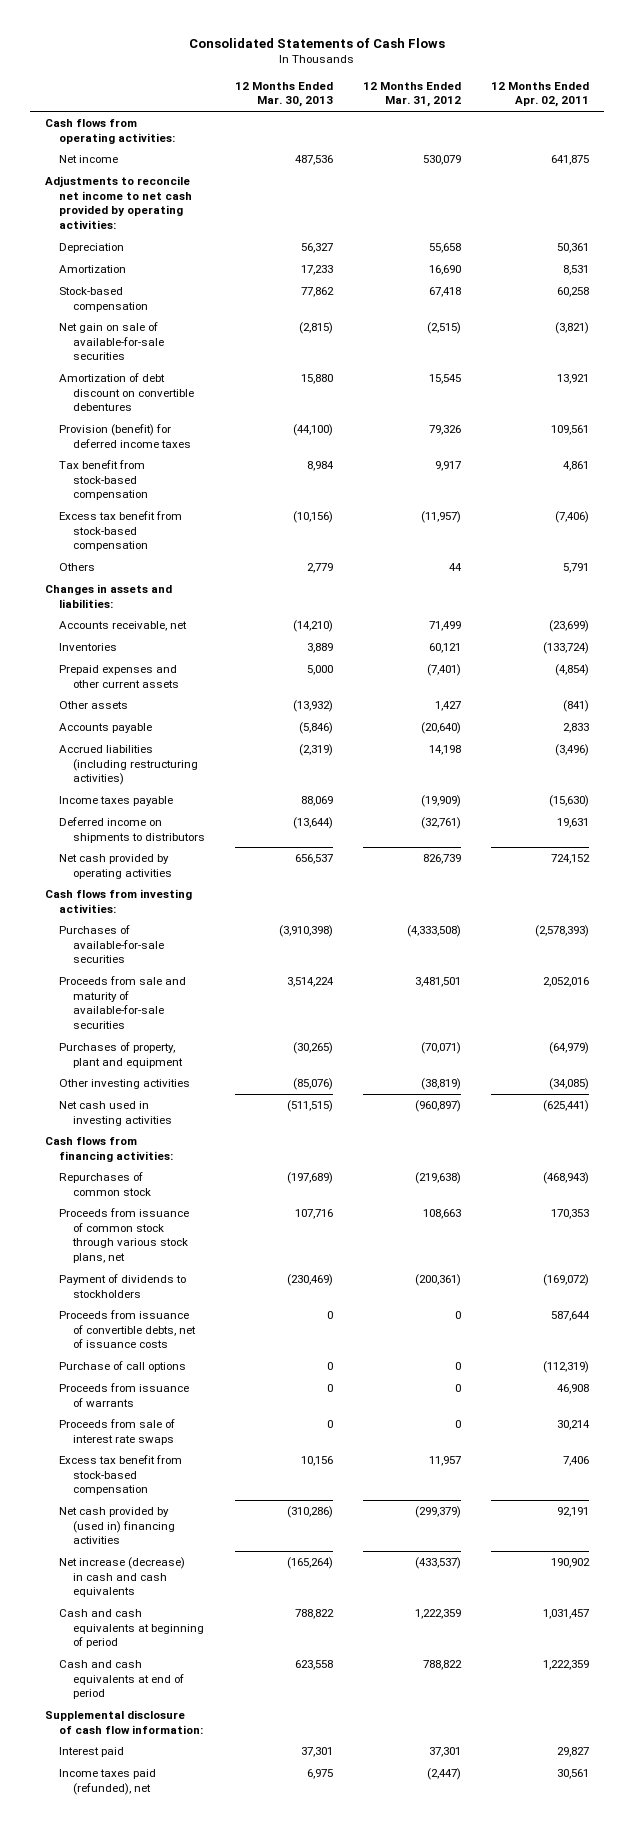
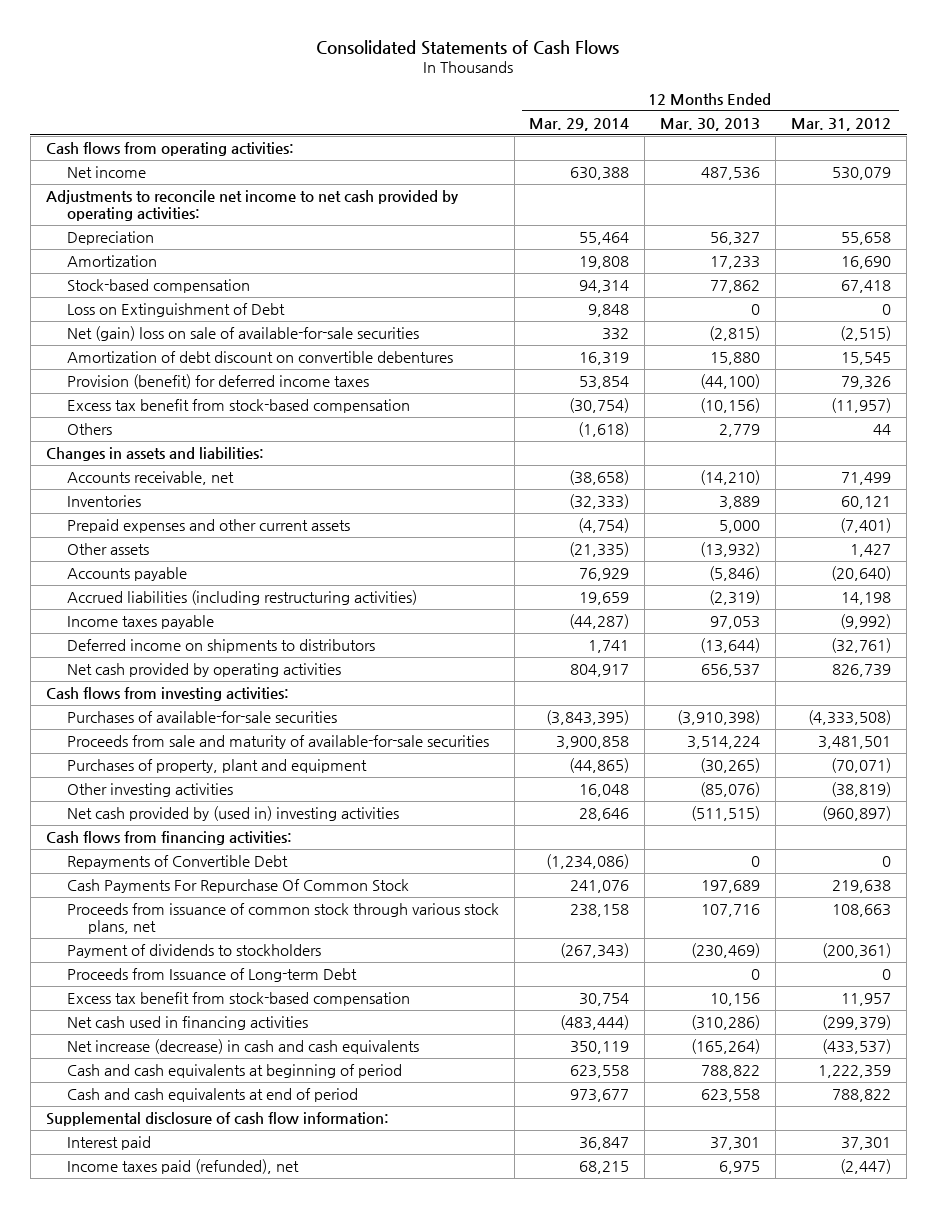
- | 12 Months Ended Mar. 30, 2013 | 12 Months Ended Mar. 31, 2012 | 12 Months Ended Apr. 02, 2011
+ | 12 Months Ended Mar. 29, 2014 | 12 Months Ended Mar. 30, 2013 | 12 Months Ended Mar. 31, 2012
- Net gain on sale of available-for-sale securities | (2,815) | (2,515) | (3,821)
+ Loss on Extinguishment of Debt | 9,848 | 0 | 0
+ Net (gain) loss on sale of available-for-sale securities | 332 | (2,815) | (2,515)
- Tax benefit from stock-based compensation | 8,984 | 9,917 | 4,861
- Income taxes payable | 88,069 | (19,909) | (15,630)
+ Income taxes payable | (44,287) | 97,053 | (9,992)
- Net cash used in investing activities | (511,515) | (960,897) | (625,441)
+ Net cash provided by (used in) investing activities | 28,646 | (511,515) | (960,897)
- Repurchases of common stock | (197,689) | (219,638) | (468,943)
+ Repayments of Convertible Debt | (1,234,086) | 0 | 0
+ Cash Payments For Repurchase Of Common Stock | 241,076 | 197,689 | 219,638
- Proceeds from issuance of convertible debts, net of issuance costs | 0 | 0 | 587,644
- Purchase of call options | 0 | 0 | (112,319)
- Proceeds from issuance of warrants | 0 | 0 | 46,908
- Proceeds from sale of interest rate swaps | 0 | 0 | 30,214
+ Proceeds from Issuance of Long-term Debt | | 0 | 0
- Net cash provided by (used in) financing activities | (310,286) | (299,379) | 92,191
+ Net cash used in financing activities | (483,444) | (310,286) | (299,379)

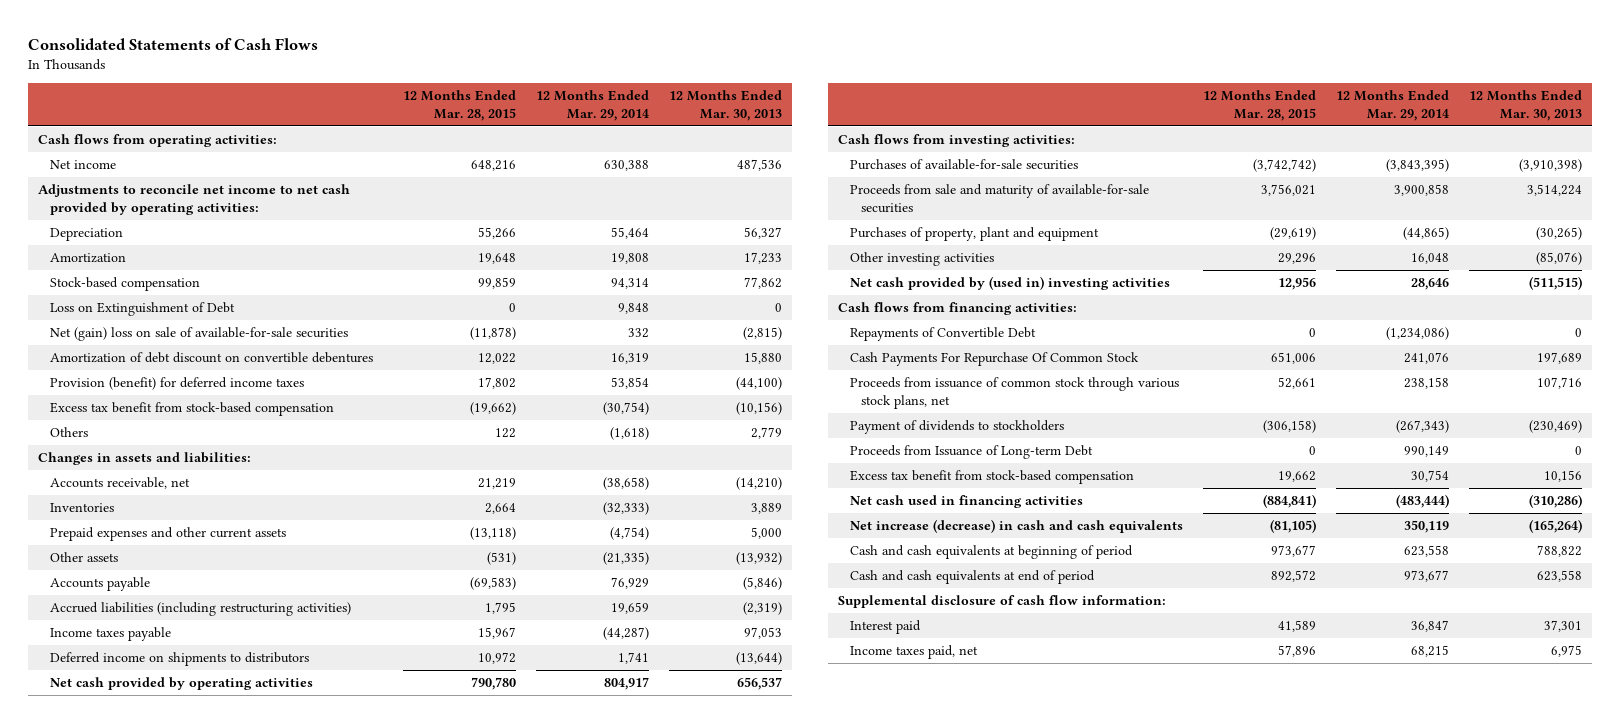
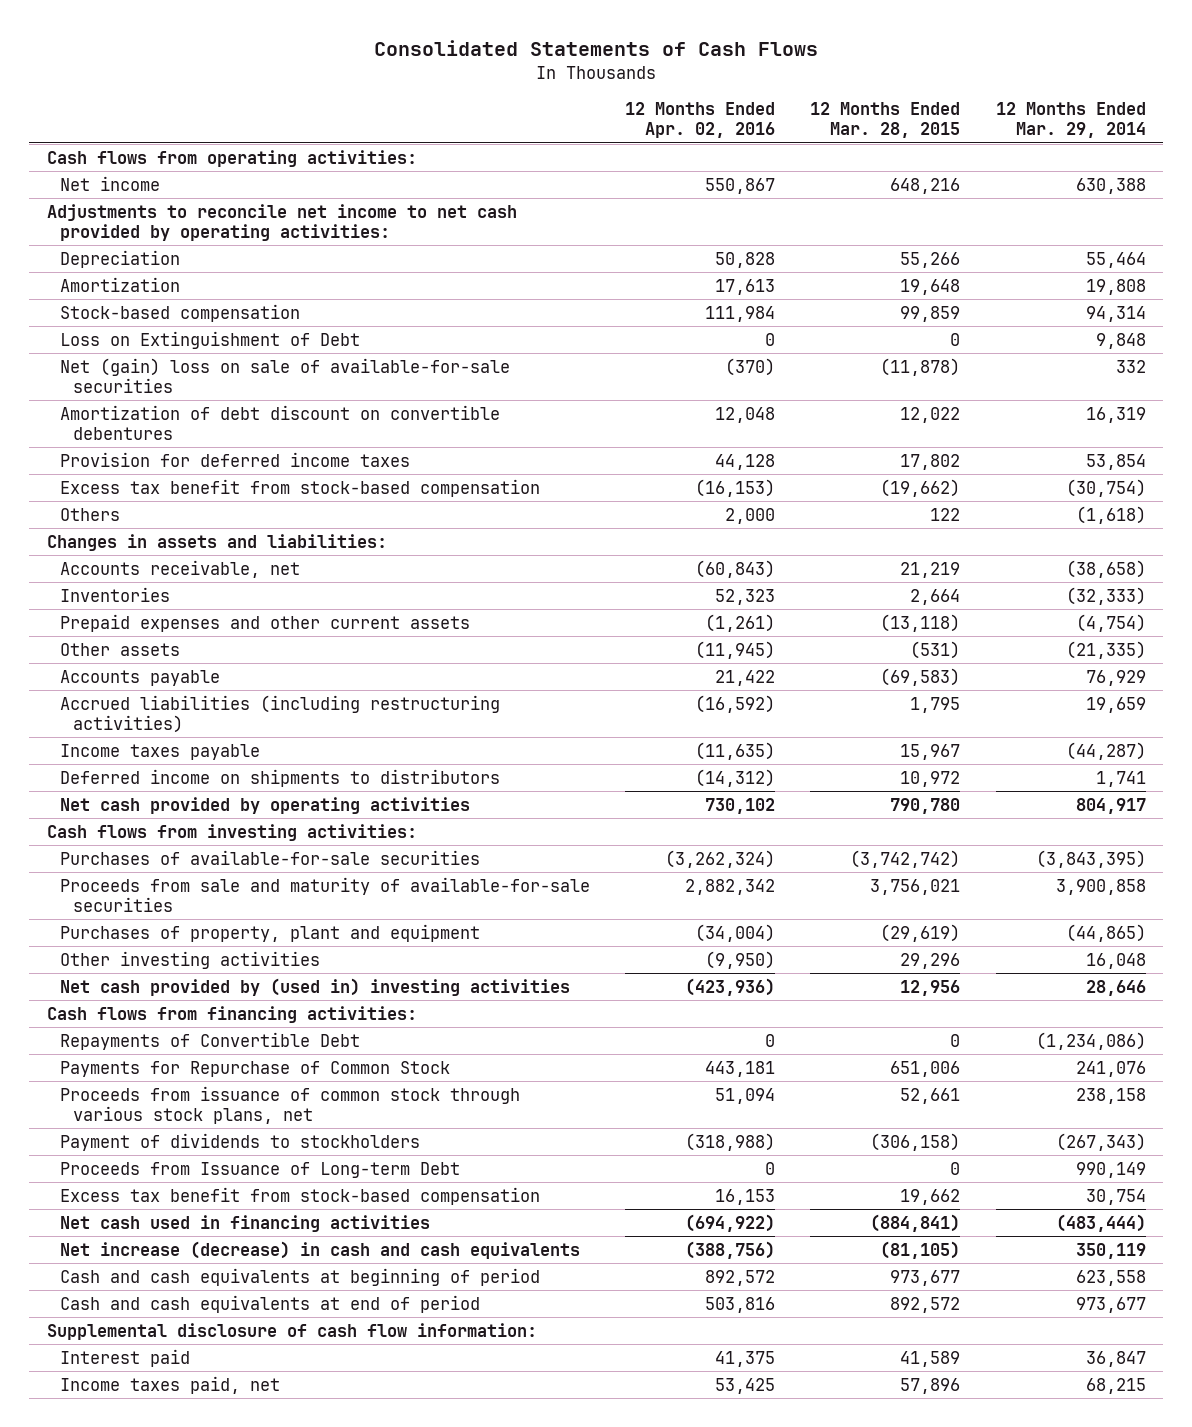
- | 12 Months Ended Mar. 28, 2015 | 12 Months Ended Mar. 29, 2014 | 12 Months Ended Mar. 30, 2013
+ | 12 Months Ended Apr. 02, 2016 | 12 Months Ended Mar. 28, 2015 | 12 Months Ended Mar. 29, 2014
- Provision (benefit) for deferred income taxes | 17,802 | 53,854 | (44,100)
+ Provision for deferred income taxes | 44,128 | 17,802 | 53,854
- Cash Payments For Repurchase Of Common Stock | 651,006 | 241,076 | 197,689
+ Payments for Repurchase of Common Stock | 443,181 | 651,006 | 241,076

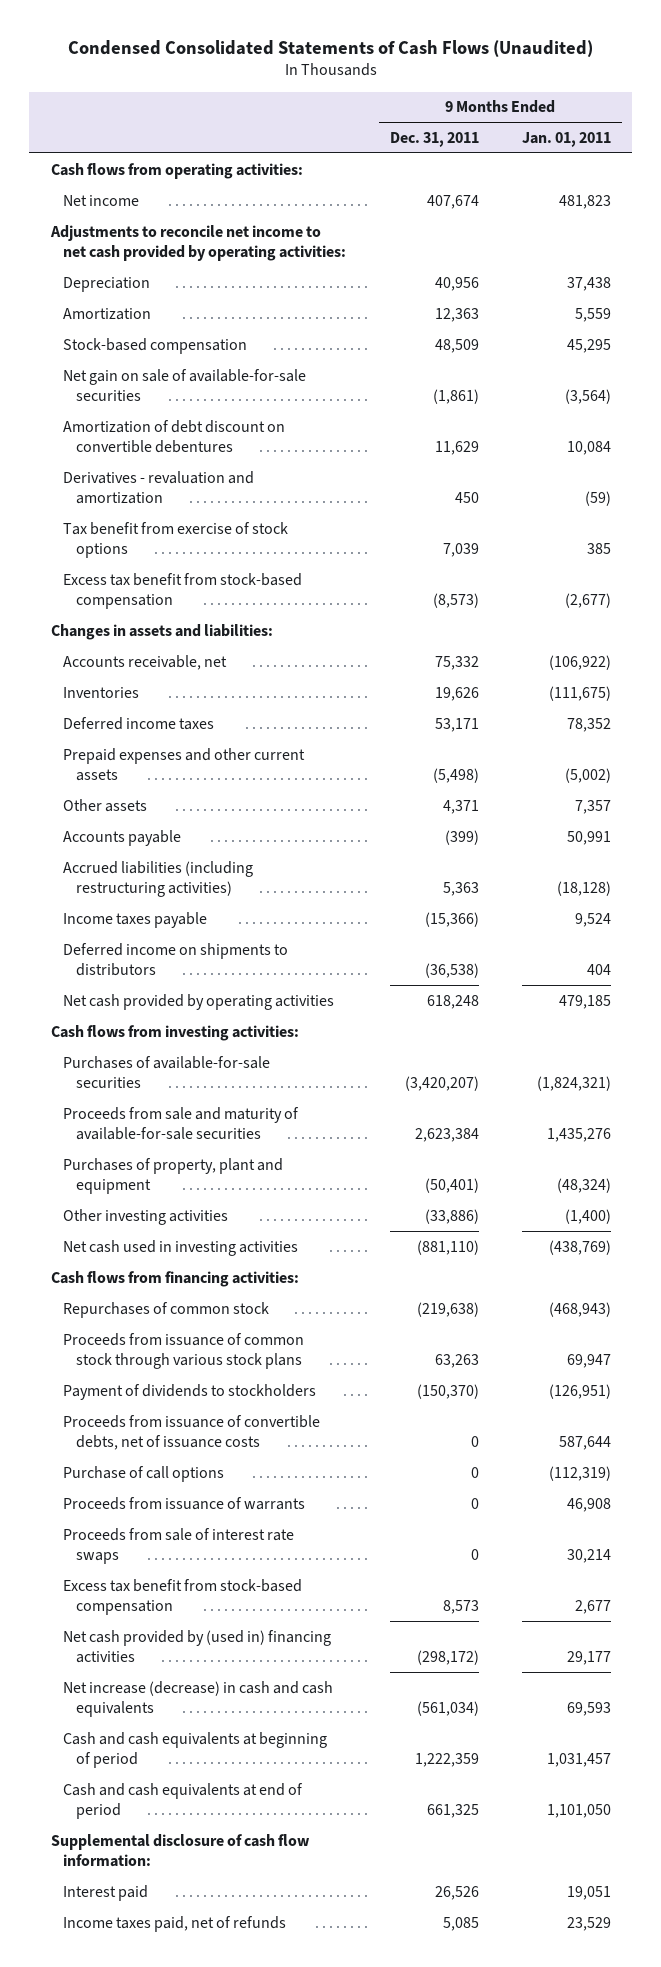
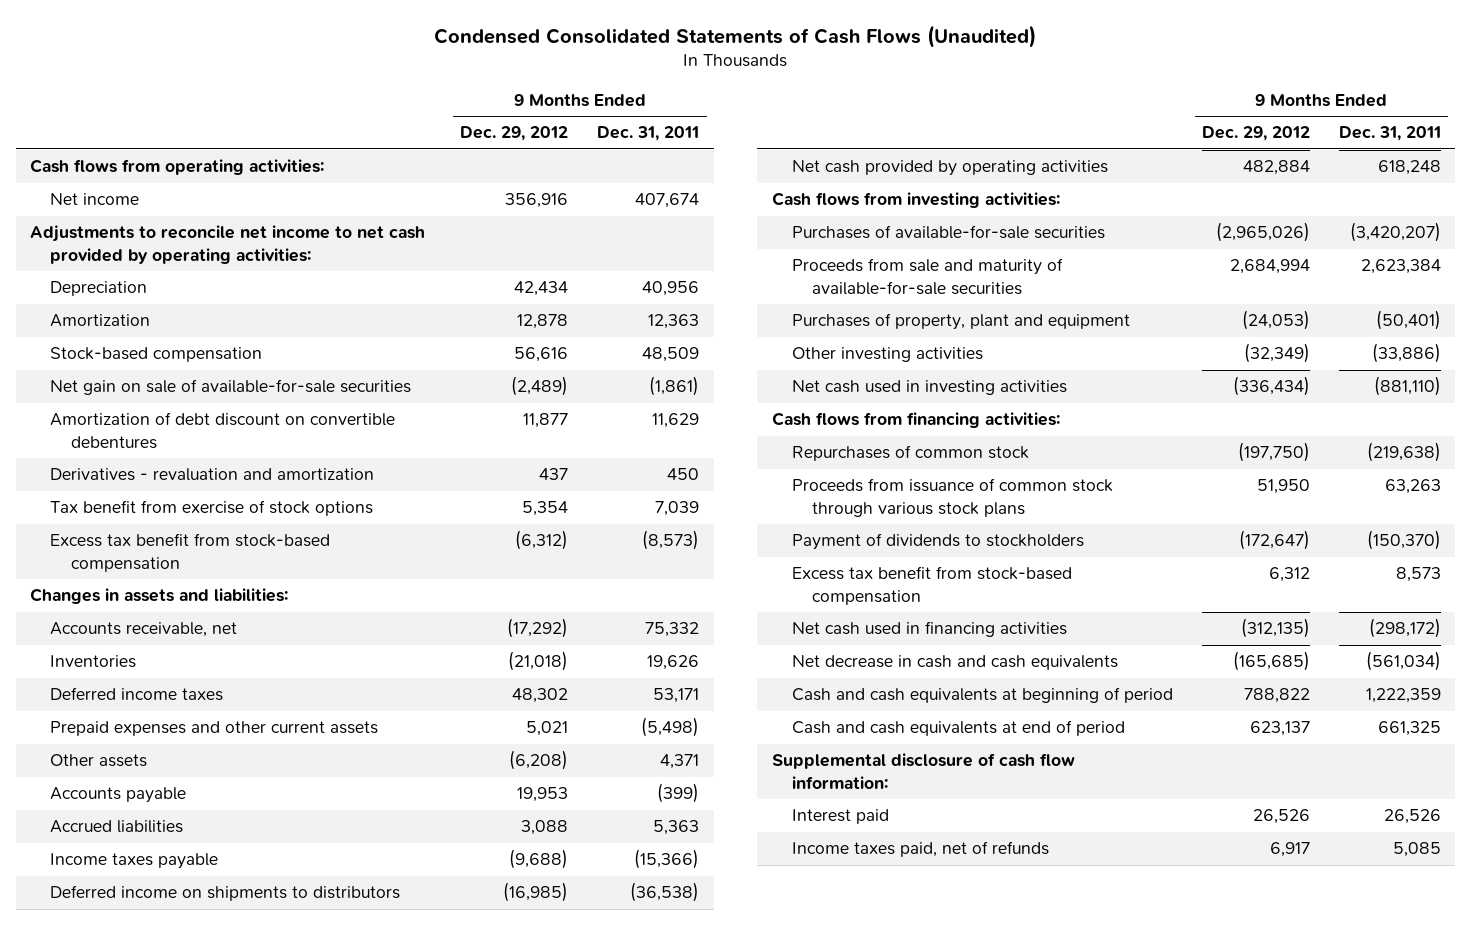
- | 9 Months Ended Dec. 31, 2011 | 9 Months Ended Jan. 01, 2011
+ | 9 Months Ended Dec. 29, 2012 | 9 Months Ended Dec. 31, 2011
- Accrued liabilities (including restructuring activities) | 5,363 | (18,128)
+ Accrued liabilities | 3,088 | 5,363
- Proceeds from issuance of convertible debts, net of issuance costs | 0 | 587,644
- Purchase of call options | 0 | (112,319)
- Proceeds from issuance of warrants | 0 | 46,908
- Proceeds from sale of interest rate swaps | 0 | 30,214
- Net cash provided by (used in) financing activities | (298,172) | 29,177
- Net increase (decrease) in cash and cash equivalents | (561,034) | 69,593
+ Net cash used in financing activities | (312,135) | (298,172)
+ Net decrease in cash and cash equivalents | (165,685) | (561,034)

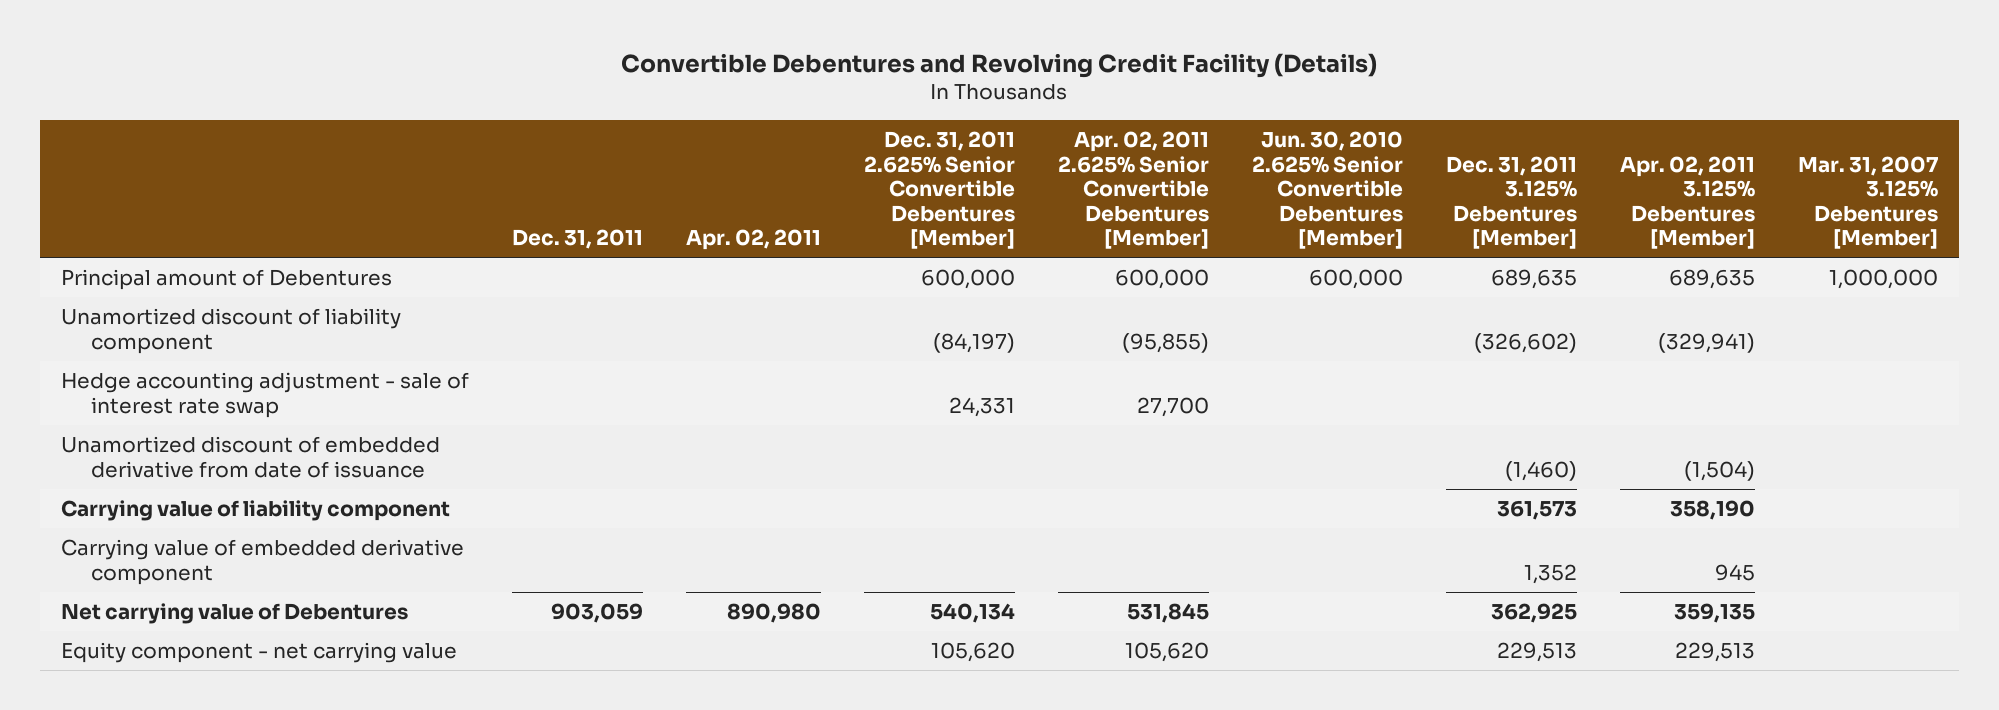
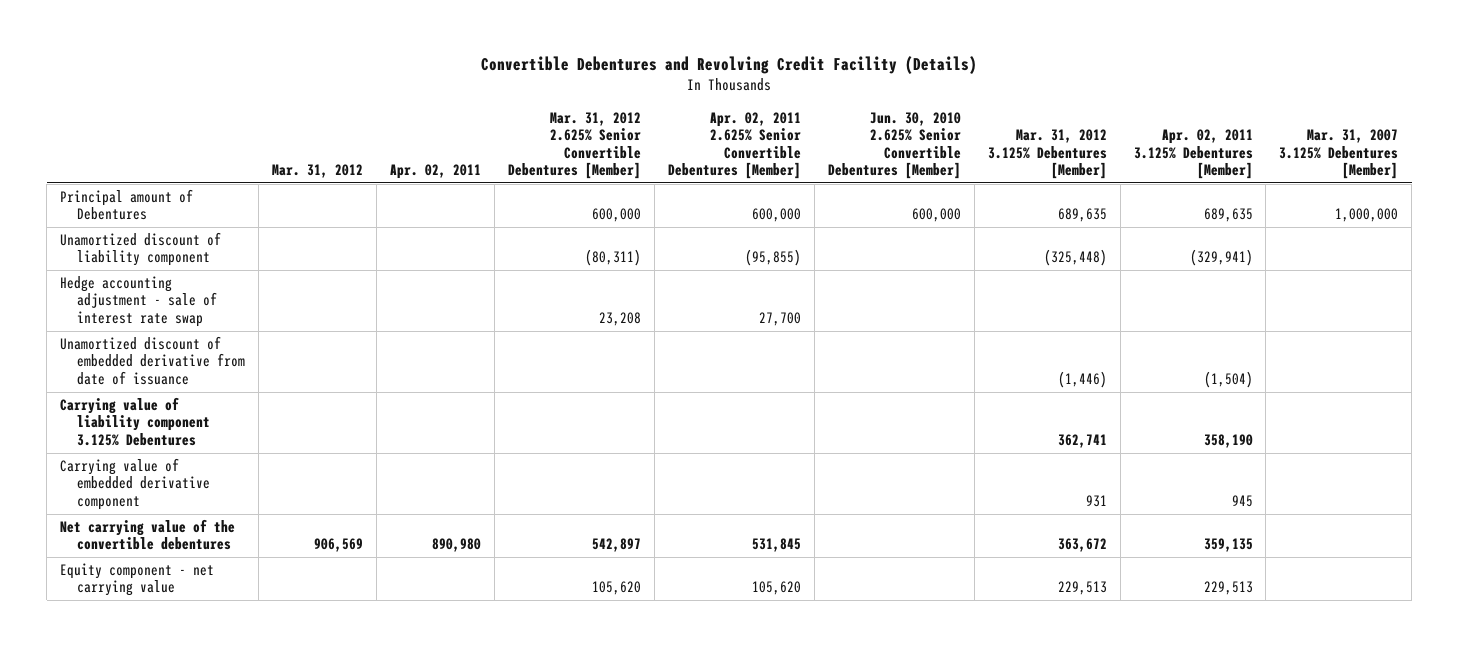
- | Dec. 31, 2011 | Apr. 02, 2011 | Dec. 31, 2011 2.625% Senior Convertible Debentures [Member] | Apr. 02, 2011 2.625% Senior Convertible Debentures [Member] | Jun. 30, 2010 2.625% Senior Convertible Debentures [Member] | Dec. 31, 2011 3.125% Debentures [Member] | Apr. 02, 2011 3.125% Debentures [Member] | Mar. 31, 2007 3.125% Debentures [Member]
+ | Mar. 31, 2012 | Apr. 02, 2011 | Mar. 31, 2012 2.625% Senior Convertible Debentures [Member] | Apr. 02, 2011 2.625% Senior Convertible Debentures [Member] | Jun. 30, 2010 2.625% Senior Convertible Debentures [Member] | Mar. 31, 2012 3.125% Debentures [Member] | Apr. 02, 2011 3.125% Debentures [Member] | Mar. 31, 2007 3.125% Debentures [Member]
- Carrying value of liability component | | | | | | 361,573 | 358,190 |
+ Carrying value of liability component 3.125% Debentures | | | | | | 362,741 | 358,190 |
- Net carrying value of Debentures | 903,059 | 890,980 | 540,134 | 531,845 | | 362,925 | 359,135 |
+ Net carrying value of the convertible debentures | 906,569 | 890,980 | 542,897 | 531,845 | | 363,672 | 359,135 |

